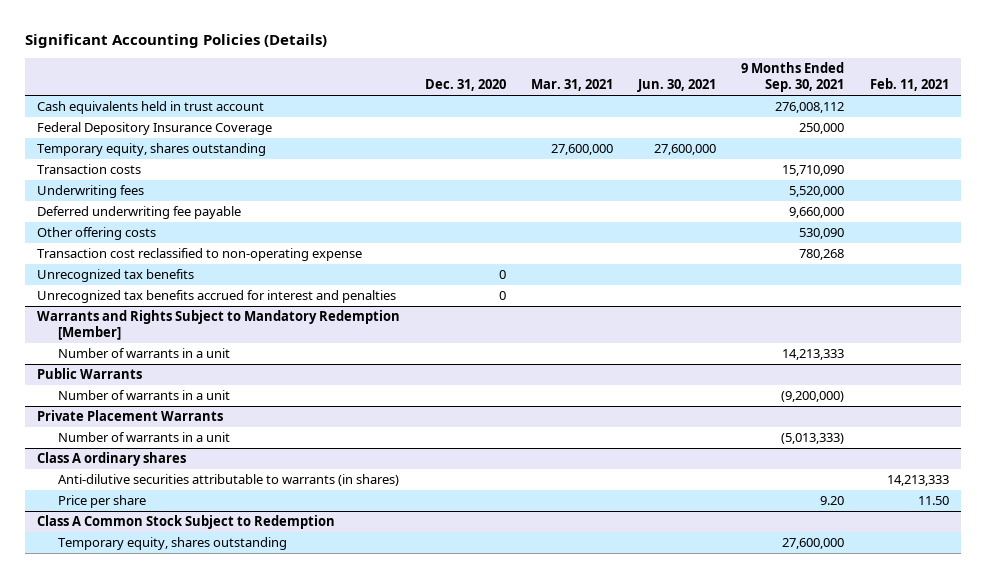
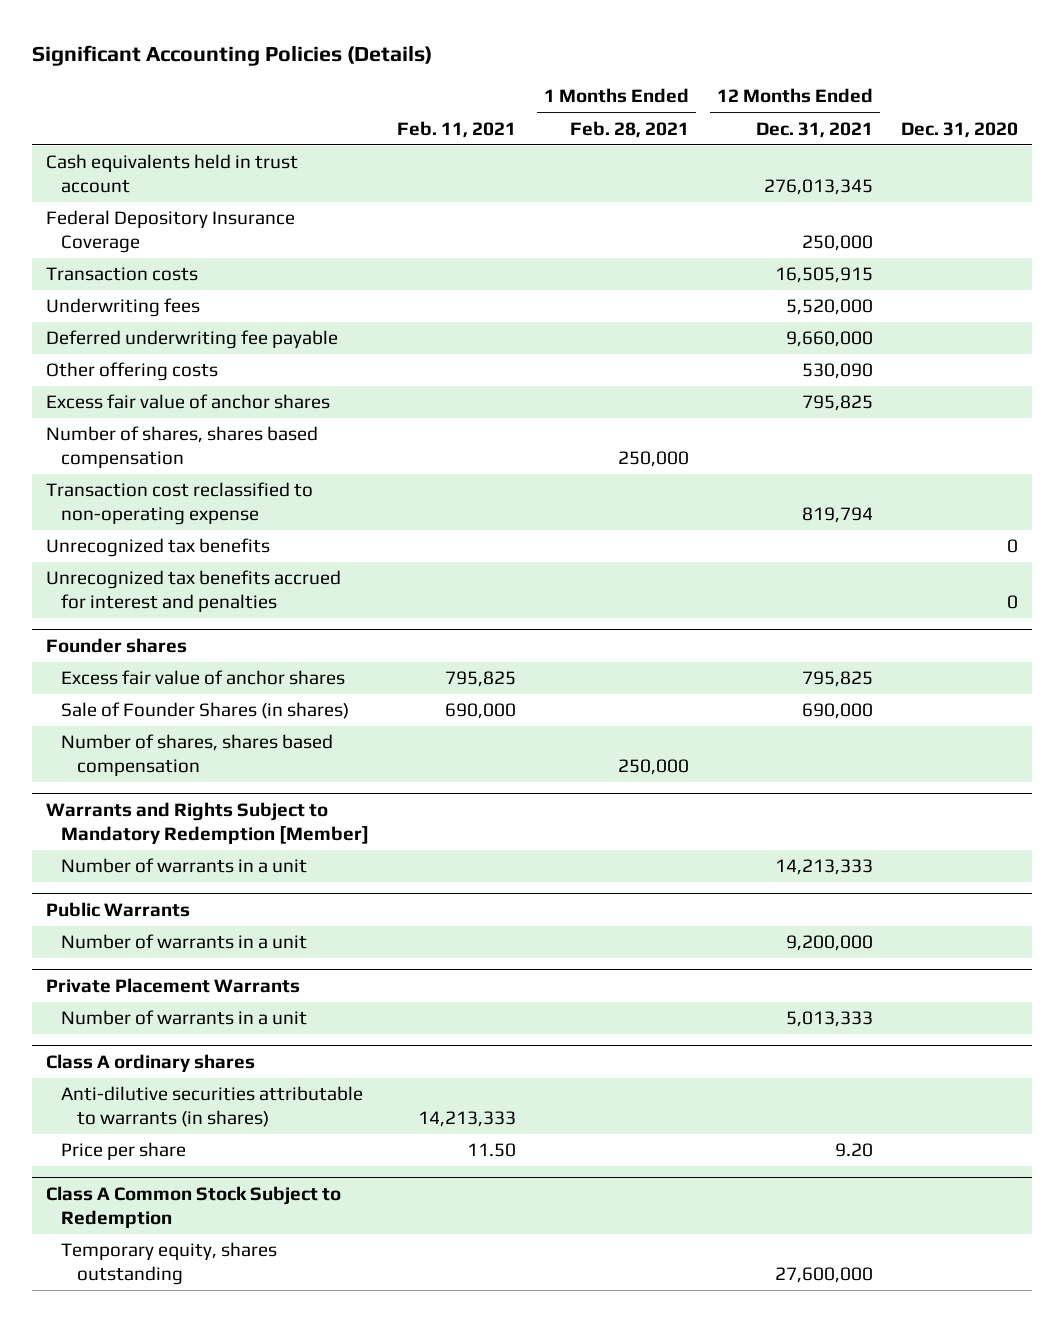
- | Dec. 31, 2020 | Mar. 31, 2021 | Jun. 30, 2021 | 9 Months Ended Sep. 30, 2021 | Feb. 11, 2021
+ | Feb. 11, 2021 | 1 Months Ended Feb. 28, 2021 | 12 Months Ended Dec. 31, 2021 | Dec. 31, 2020
- Temporary equity, shares outstanding | | 27,600,000 | 27,600,000 | |
+ Excess fair value of anchor shares | | | 795,825 |
+ Number of shares, shares based compensation | | 250,000 | |
+ Founder shares
+ Excess fair value of anchor shares | 795,825 | | 795,825 |
+ Sale of Founder Shares (in shares) | 690,000 | | 690,000 |
+ Number of shares, shares based compensation | | 250,000 | |

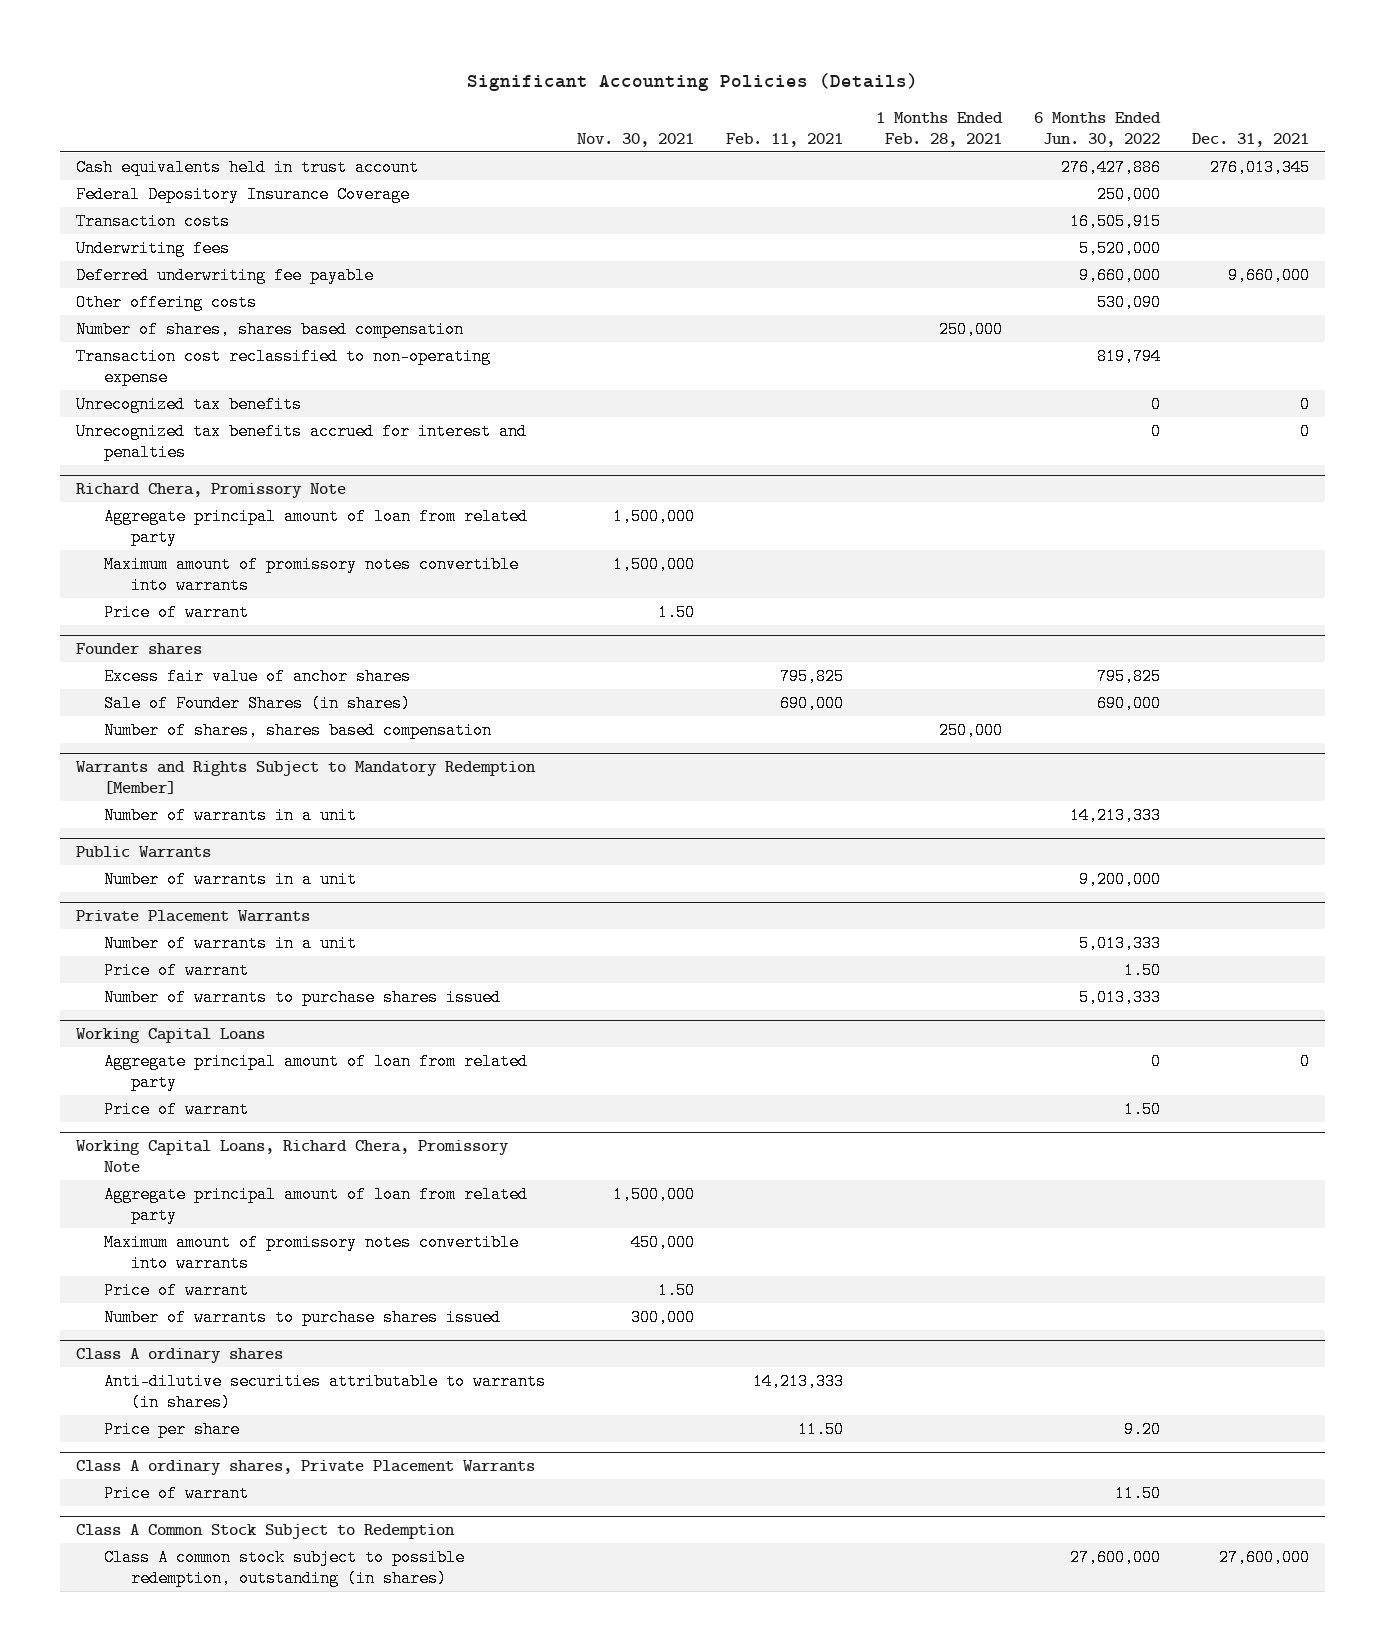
- | Feb. 11, 2021 | 1 Months Ended Feb. 28, 2021 | 12 Months Ended Dec. 31, 2021 | Dec. 31, 2020
+ | Nov. 30, 2021 | Feb. 11, 2021 | 1 Months Ended Feb. 28, 2021 | 6 Months Ended Jun. 30, 2022 | Dec. 31, 2021
- Excess fair value of anchor shares | | | 795,825 |
+ Richard Chera, Promissory Note
+ Aggregate principal amount of loan from related party | 1,500,000 | | | |
+ Maximum amount of promissory notes convertible into warrants | 1,500,000 | | | |
+ Price of warrant | 1.50 | | | |
@ Private Placement Warrants
+ Price of warrant | | | | 1.50 |
+ Number of warrants to purchase shares issued | | | | 5,013,333 |
+ Working Capital Loans
+ Aggregate principal amount of loan from related party | | | | 0 | 0
+ Price of warrant | | | | 1.50 |
+ Working Capital Loans, Richard Chera, Promissory Note
+ Aggregate principal amount of loan from related party | 1,500,000 | | | |
+ Maximum amount of promissory notes convertible into warrants | 450,000 | | | |
+ Price of warrant | 1.50 | | | |
+ Number of warrants to purchase shares issued | 300,000 | | | |
+ Class A ordinary shares, Private Placement Warrants
+ Price of warrant | | | | 11.50 |
@ Class A Common Stock Subject to Redemption
- Temporary equity, shares outstanding | | | 27,600,000 |
+ Class A common stock subject to possible redemption, outstanding (in shares) | | | | 27,600,000 | 27,600,000

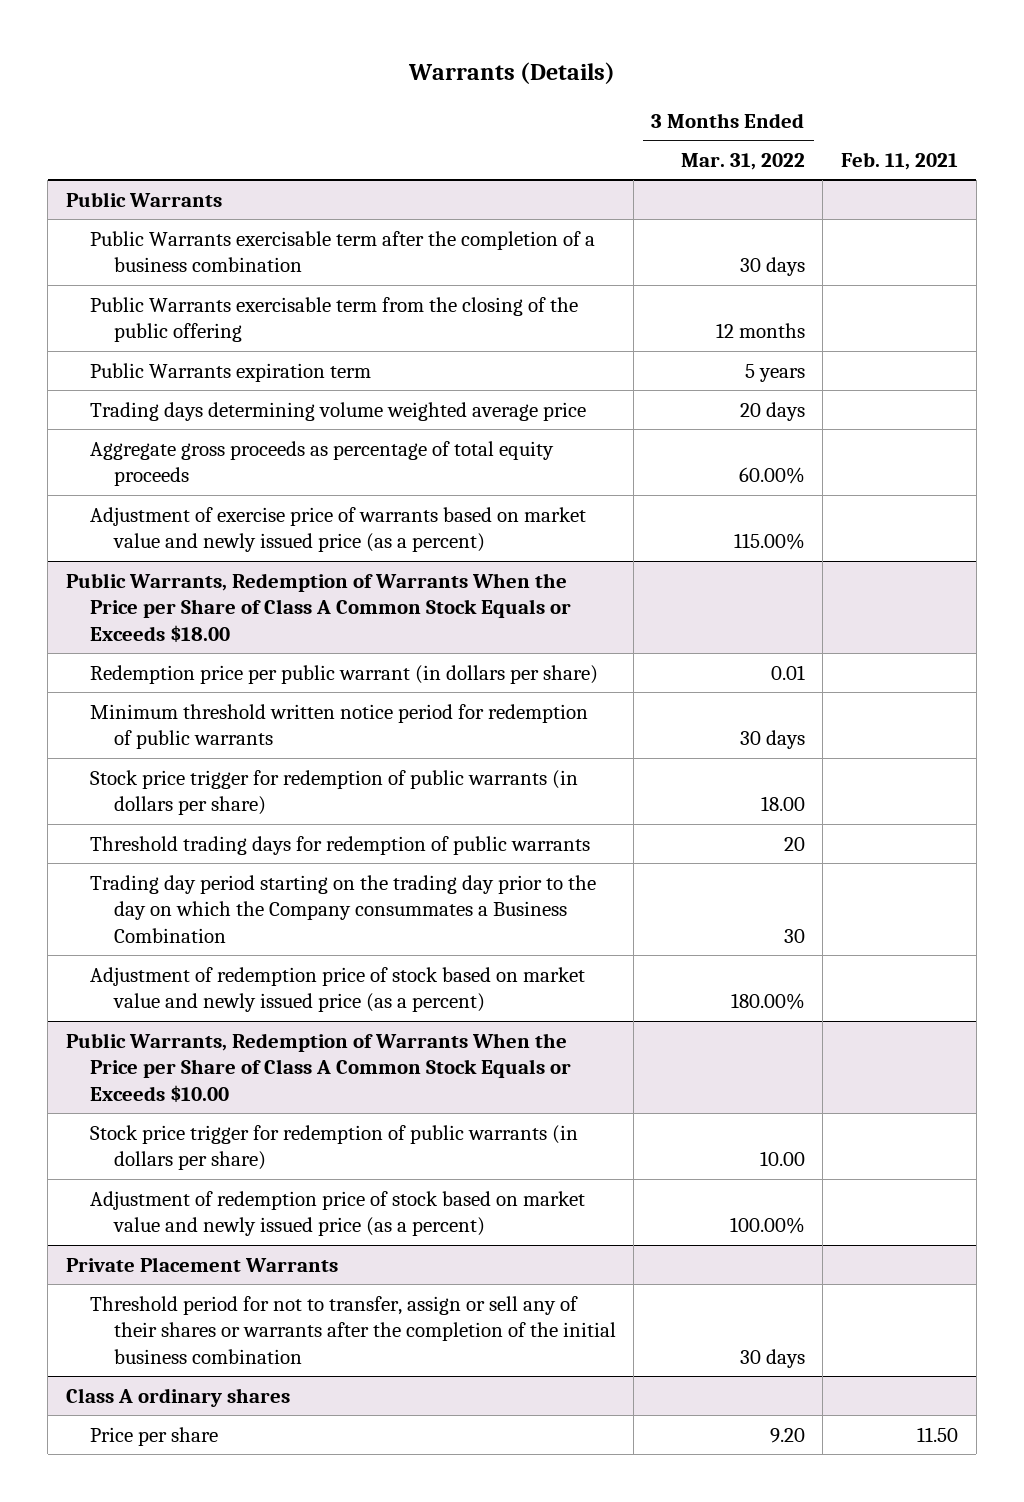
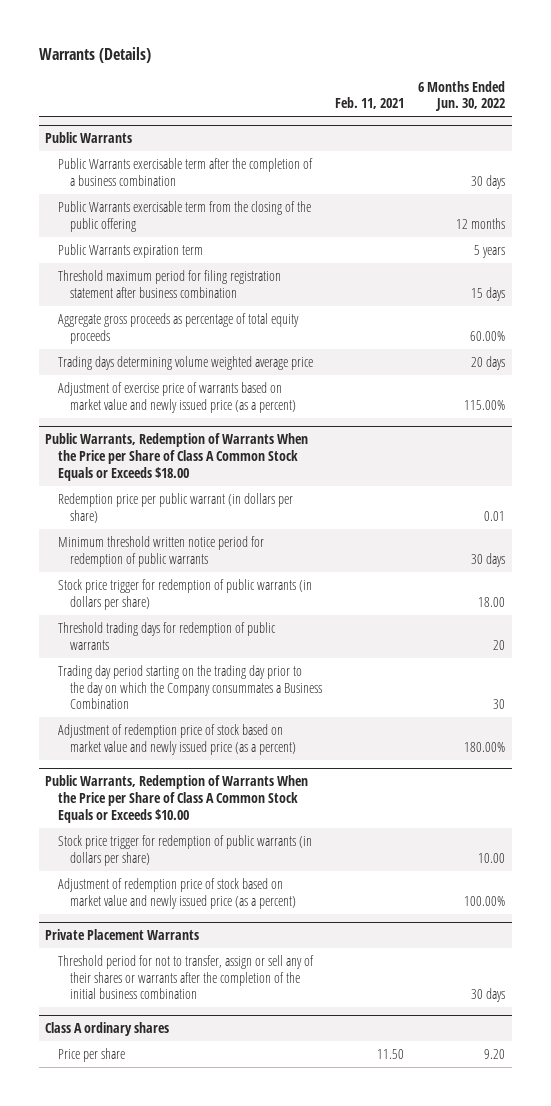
- | 3 Months Ended Mar. 31, 2022 | Feb. 11, 2021
+ | Feb. 11, 2021 | 6 Months Ended Jun. 30, 2022
@ Public Warrants
+ Threshold maximum period for filing registration statement after business combination | | 15 days
moved down: Trading days determining volume weighted average price | | 20 days

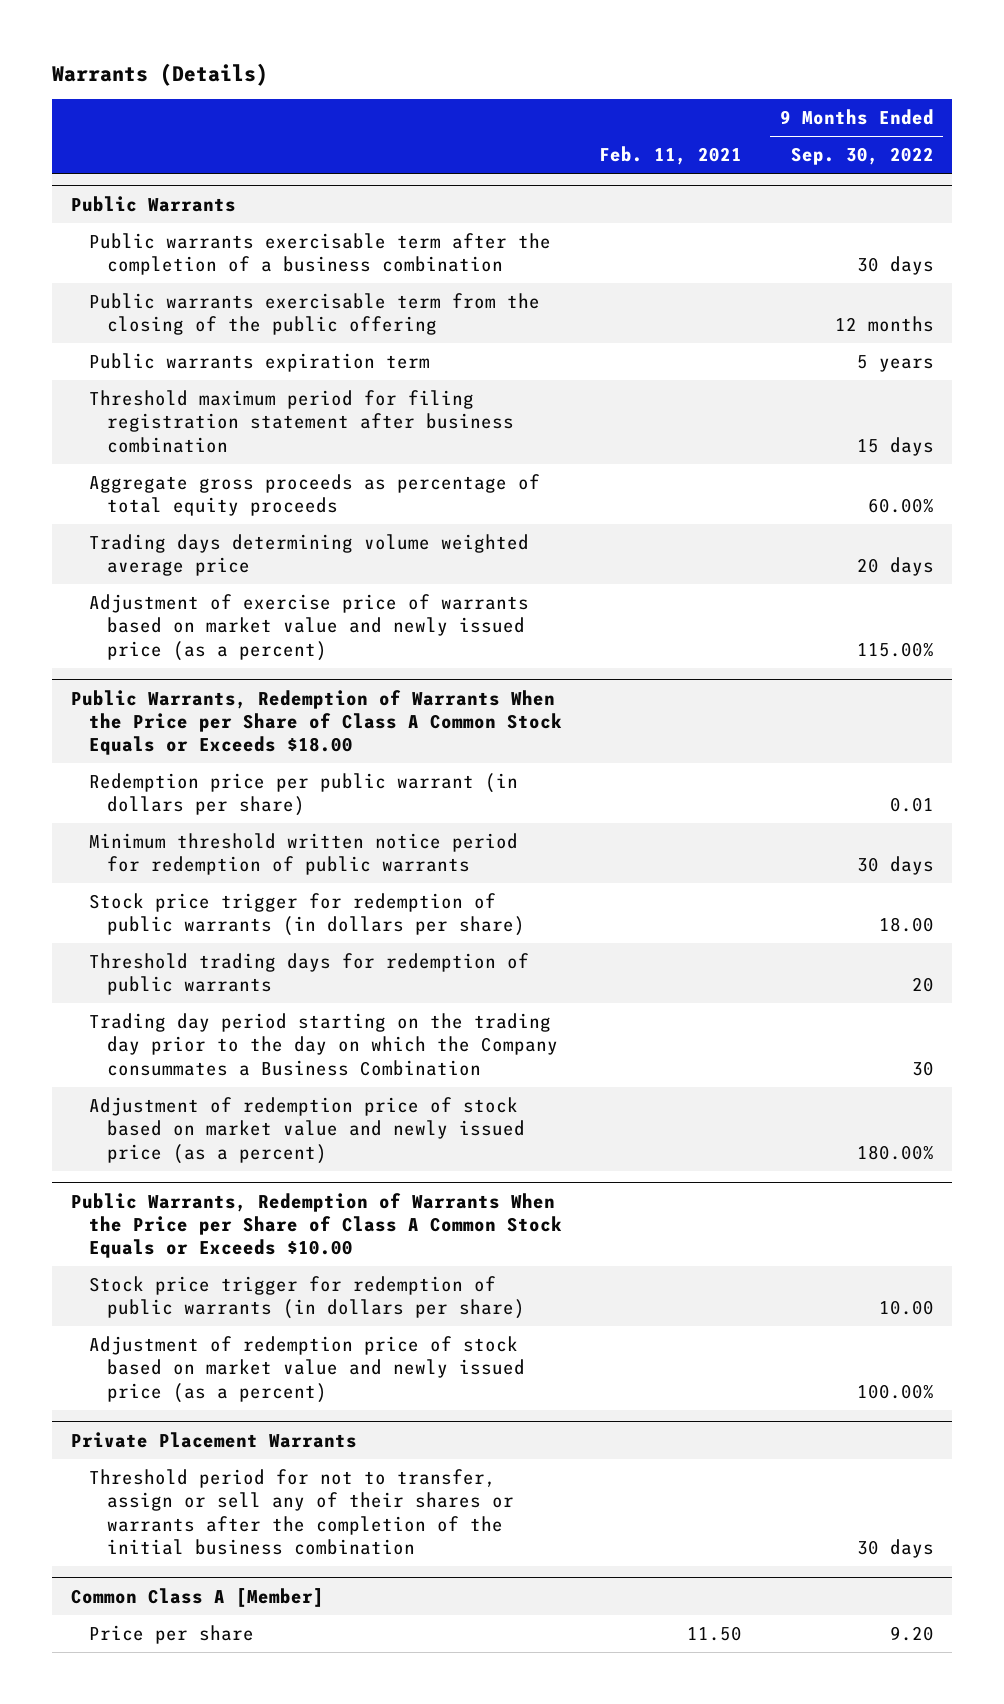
- | Feb. 11, 2021 | 6 Months Ended Jun. 30, 2022
+ | Feb. 11, 2021 | 9 Months Ended Sep. 30, 2022
@ Public Warrants
- Public Warrants exercisable term after the completion of a business combination | | 30 days
- Public Warrants exercisable term from the closing of the public offering | | 12 months
- Public Warrants expiration term | | 5 years
+ Public warrants exercisable term after the completion of a business combination | | 30 days
+ Public warrants exercisable term from the closing of the public offering | | 12 months
+ Public warrants expiration term | | 5 years
- Class A ordinary shares
+ Common Class A [Member]

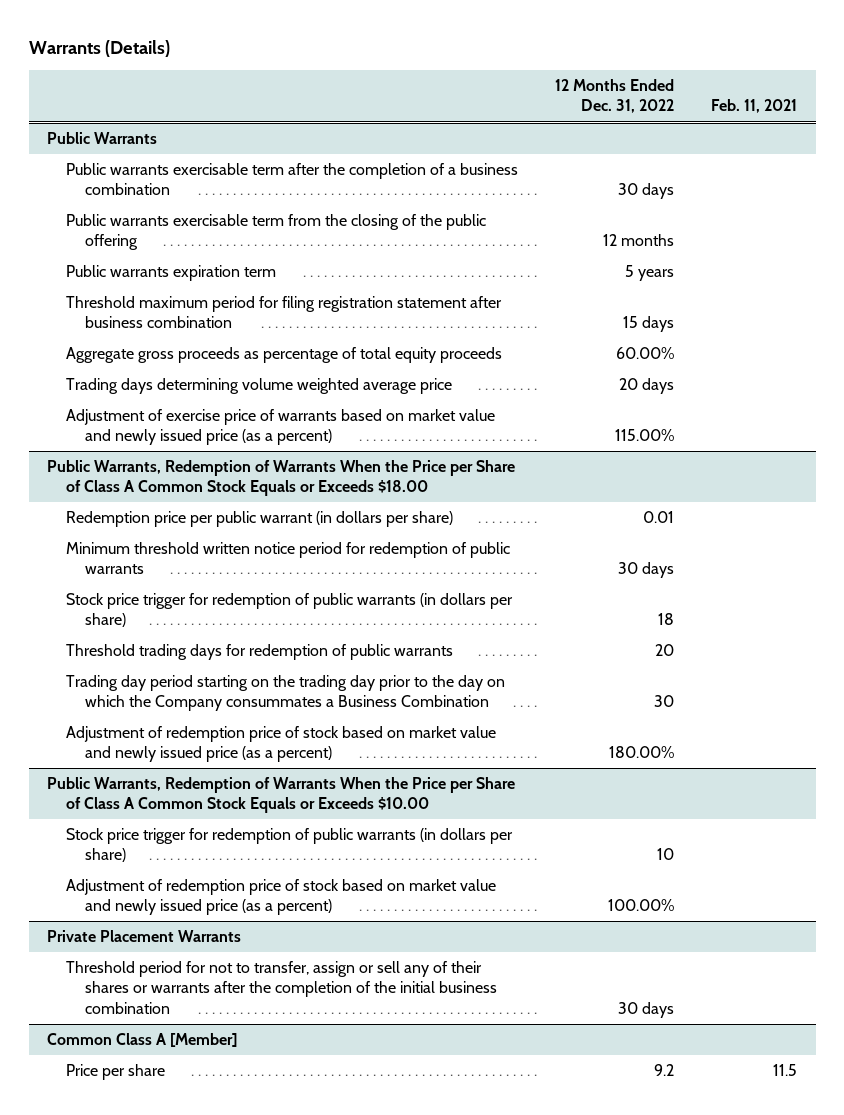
- | Feb. 11, 2021 | 9 Months Ended Sep. 30, 2022
+ | 12 Months Ended Dec. 31, 2022 | Feb. 11, 2021
@ Common Class A [Member]
- Price per share | 11.50 | 9.20
+ Price per share | 9.2 | 11.5

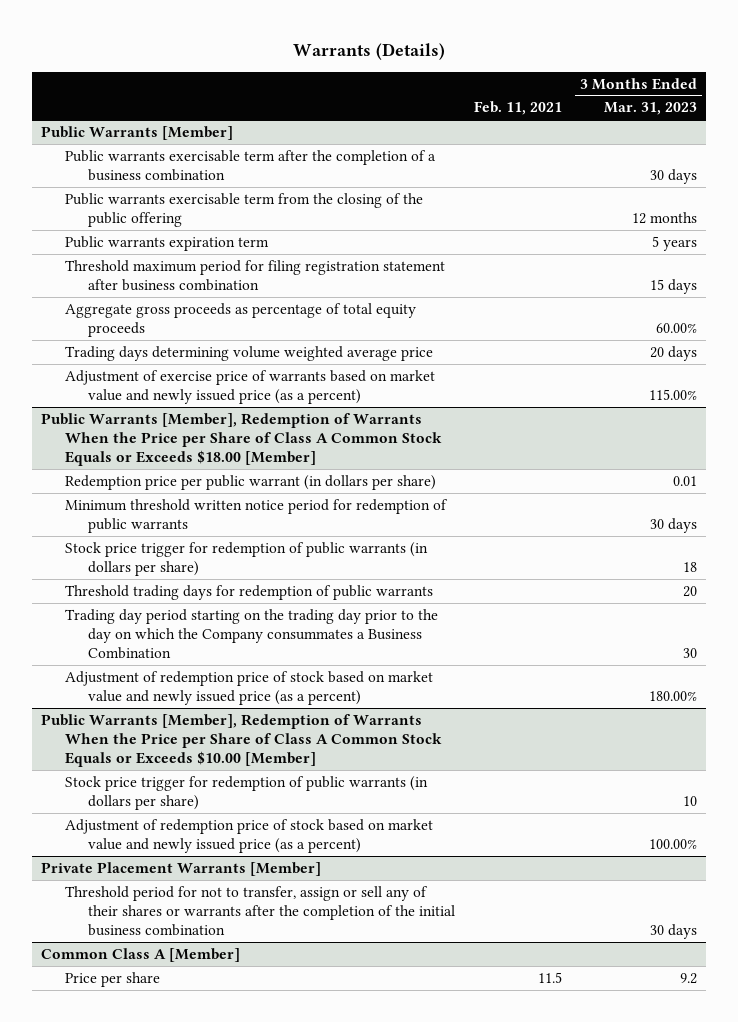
- | 12 Months Ended Dec. 31, 2022 | Feb. 11, 2021
+ | Feb. 11, 2021 | 3 Months Ended Mar. 31, 2023
- Public Warrants
+ Public Warrants [Member]
- Public Warrants, Redemption of Warrants When the Price per Share of Class A Common Stock Equals or Exceeds $18.00
+ Public Warrants [Member], Redemption of Warrants When the Price per Share of Class A Common Stock Equals or Exceeds $18.00 [Member]
- Public Warrants, Redemption of Warrants When the Price per Share of Class A Common Stock Equals or Exceeds $10.00
+ Public Warrants [Member], Redemption of Warrants When the Price per Share of Class A Common Stock Equals or Exceeds $10.00 [Member]
- Private Placement Warrants
+ Private Placement Warrants [Member]

